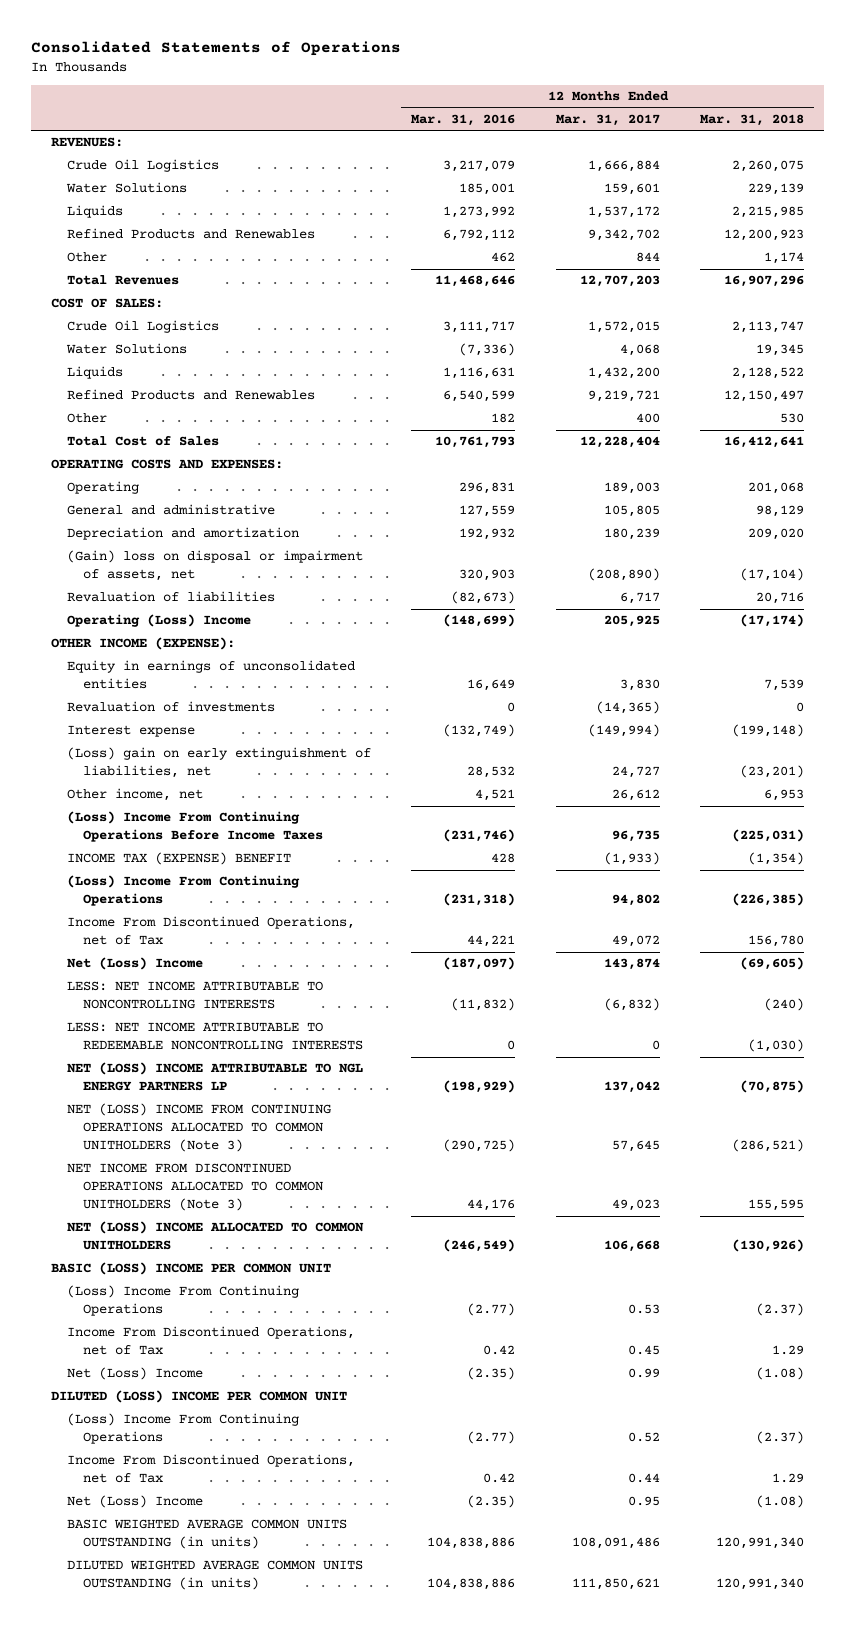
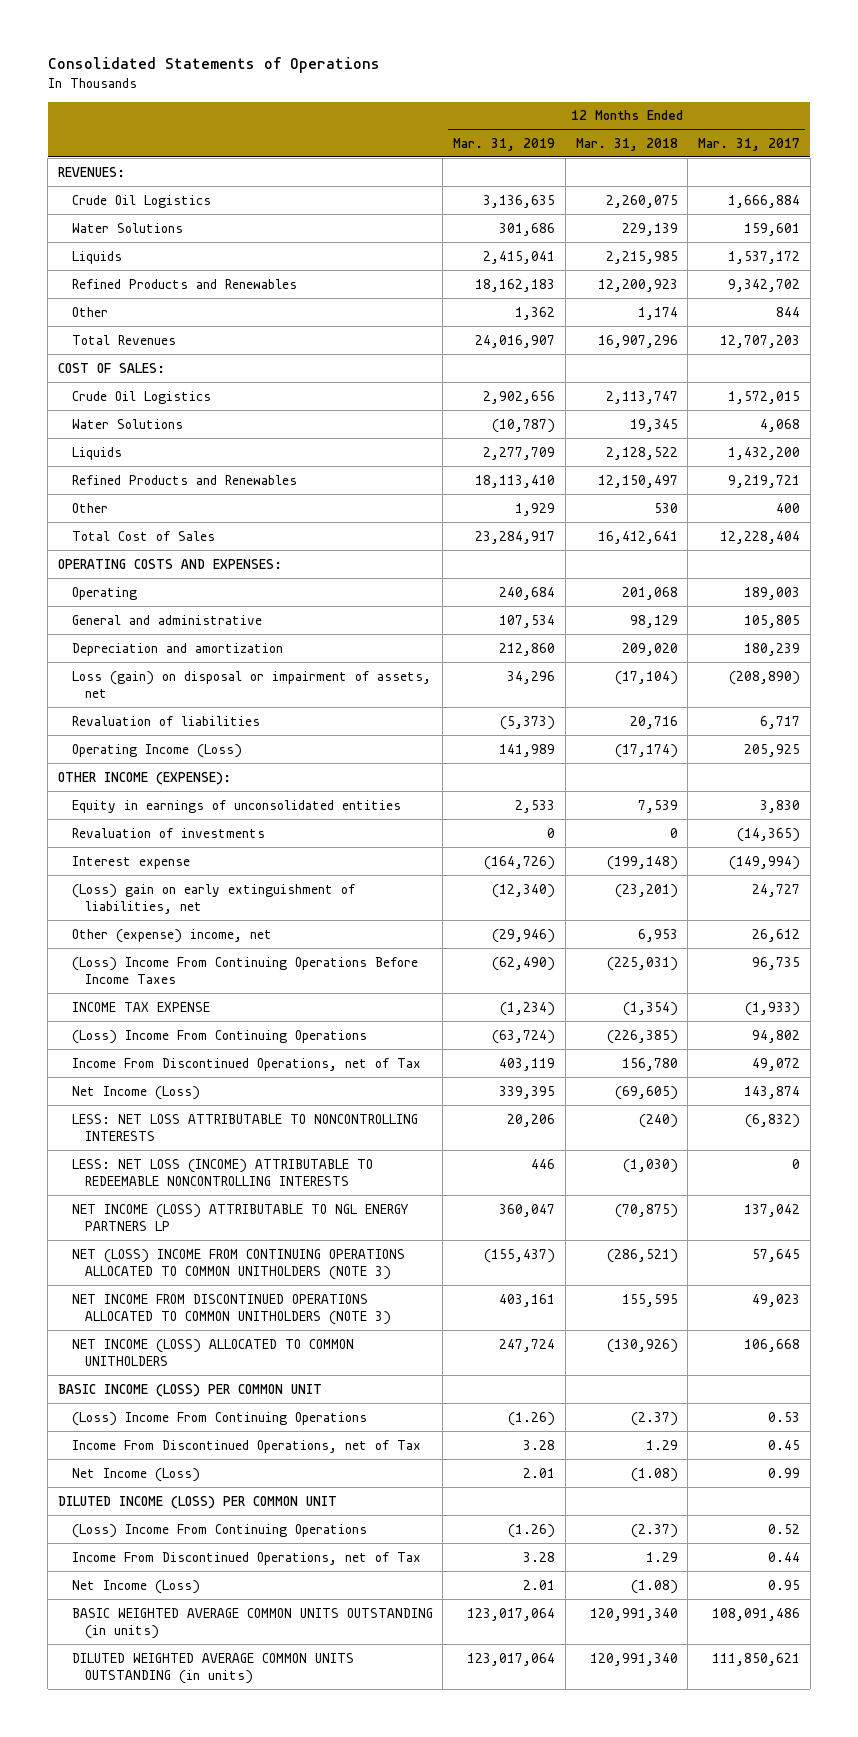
- | 12 Months Ended Mar. 31, 2016 | 12 Months Ended Mar. 31, 2017 | 12 Months Ended Mar. 31, 2018
+ | 12 Months Ended Mar. 31, 2019 | 12 Months Ended Mar. 31, 2018 | 12 Months Ended Mar. 31, 2017
- (Gain) loss on disposal or impairment of assets, net | 320,903 | (208,890) | (17,104)
+ Loss (gain) on disposal or impairment of assets, net | 34,296 | (17,104) | (208,890)
- Operating (Loss) Income | (148,699) | 205,925 | (17,174)
+ Operating Income (Loss) | 141,989 | (17,174) | 205,925
- Other income, net | 4,521 | 26,612 | 6,953
+ Other (expense) income, net | (29,946) | 6,953 | 26,612
- INCOME TAX (EXPENSE) BENEFIT | 428 | (1,933) | (1,354)
+ INCOME TAX EXPENSE | (1,234) | (1,354) | (1,933)
- Net (Loss) Income | (187,097) | 143,874 | (69,605)
- LESS: NET INCOME ATTRIBUTABLE TO NONCONTROLLING INTERESTS | (11,832) | (6,832) | (240)
- LESS: NET INCOME ATTRIBUTABLE TO REDEEMABLE NONCONTROLLING INTERESTS | 0 | 0 | (1,030)
- NET (LOSS) INCOME ATTRIBUTABLE TO NGL ENERGY PARTNERS LP | (198,929) | 137,042 | (70,875)
- NET (LOSS) INCOME FROM CONTINUING OPERATIONS ALLOCATED TO COMMON UNITHOLDERS (Note 3) | (290,725) | 57,645 | (286,521)
- NET INCOME FROM DISCONTINUED OPERATIONS ALLOCATED TO COMMON UNITHOLDERS (Note 3) | 44,176 | 49,023 | 155,595
- NET (LOSS) INCOME ALLOCATED TO COMMON UNITHOLDERS | (246,549) | 106,668 | (130,926)
- BASIC (LOSS) INCOME PER COMMON UNIT
+ Net Income (Loss) | 339,395 | (69,605) | 143,874
+ LESS: NET LOSS ATTRIBUTABLE TO NONCONTROLLING INTERESTS | 20,206 | (240) | (6,832)
+ LESS: NET LOSS (INCOME) ATTRIBUTABLE TO REDEEMABLE NONCONTROLLING INTERESTS | 446 | (1,030) | 0
+ NET INCOME (LOSS) ATTRIBUTABLE TO NGL ENERGY PARTNERS LP | 360,047 | (70,875) | 137,042
+ NET (LOSS) INCOME FROM CONTINUING OPERATIONS ALLOCATED TO COMMON UNITHOLDERS (NOTE 3) | (155,437) | (286,521) | 57,645
+ NET INCOME FROM DISCONTINUED OPERATIONS ALLOCATED TO COMMON UNITHOLDERS (NOTE 3) | 403,161 | 155,595 | 49,023
+ NET INCOME (LOSS) ALLOCATED TO COMMON UNITHOLDERS | 247,724 | (130,926) | 106,668
+ BASIC INCOME (LOSS) PER COMMON UNIT
- Net (Loss) Income | (2.35) | 0.99 | (1.08)
- DILUTED (LOSS) INCOME PER COMMON UNIT
+ Net Income (Loss) | 2.01 | (1.08) | 0.99
+ DILUTED INCOME (LOSS) PER COMMON UNIT
- Net (Loss) Income | (2.35) | 0.95 | (1.08)
+ Net Income (Loss) | 2.01 | (1.08) | 0.95

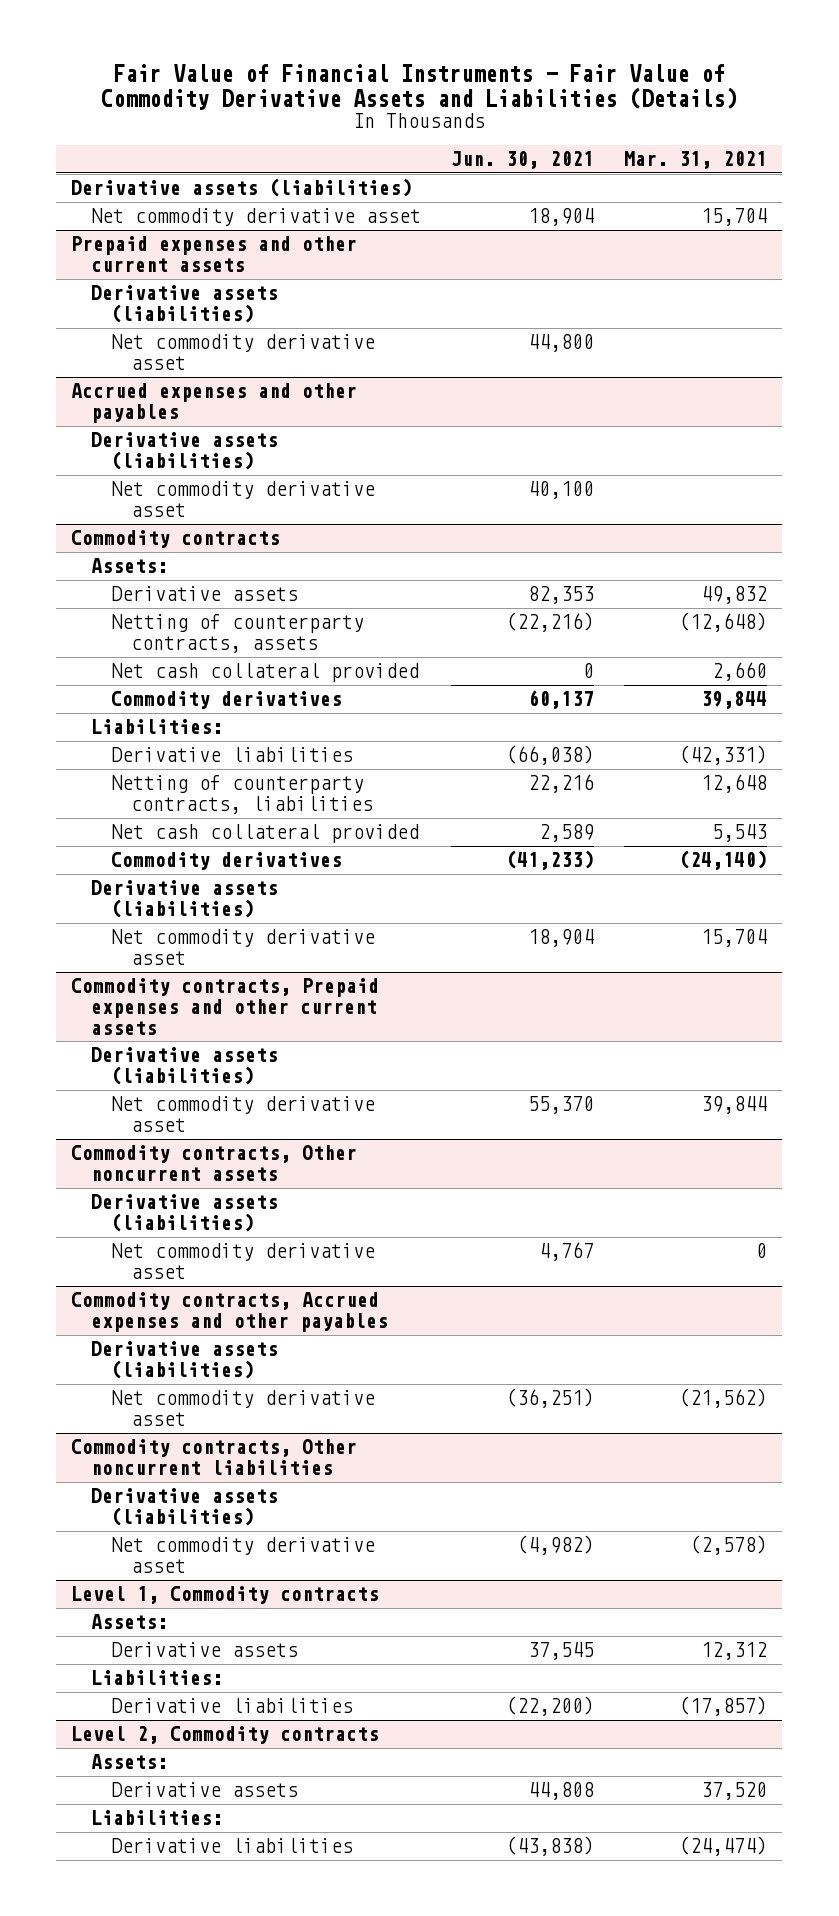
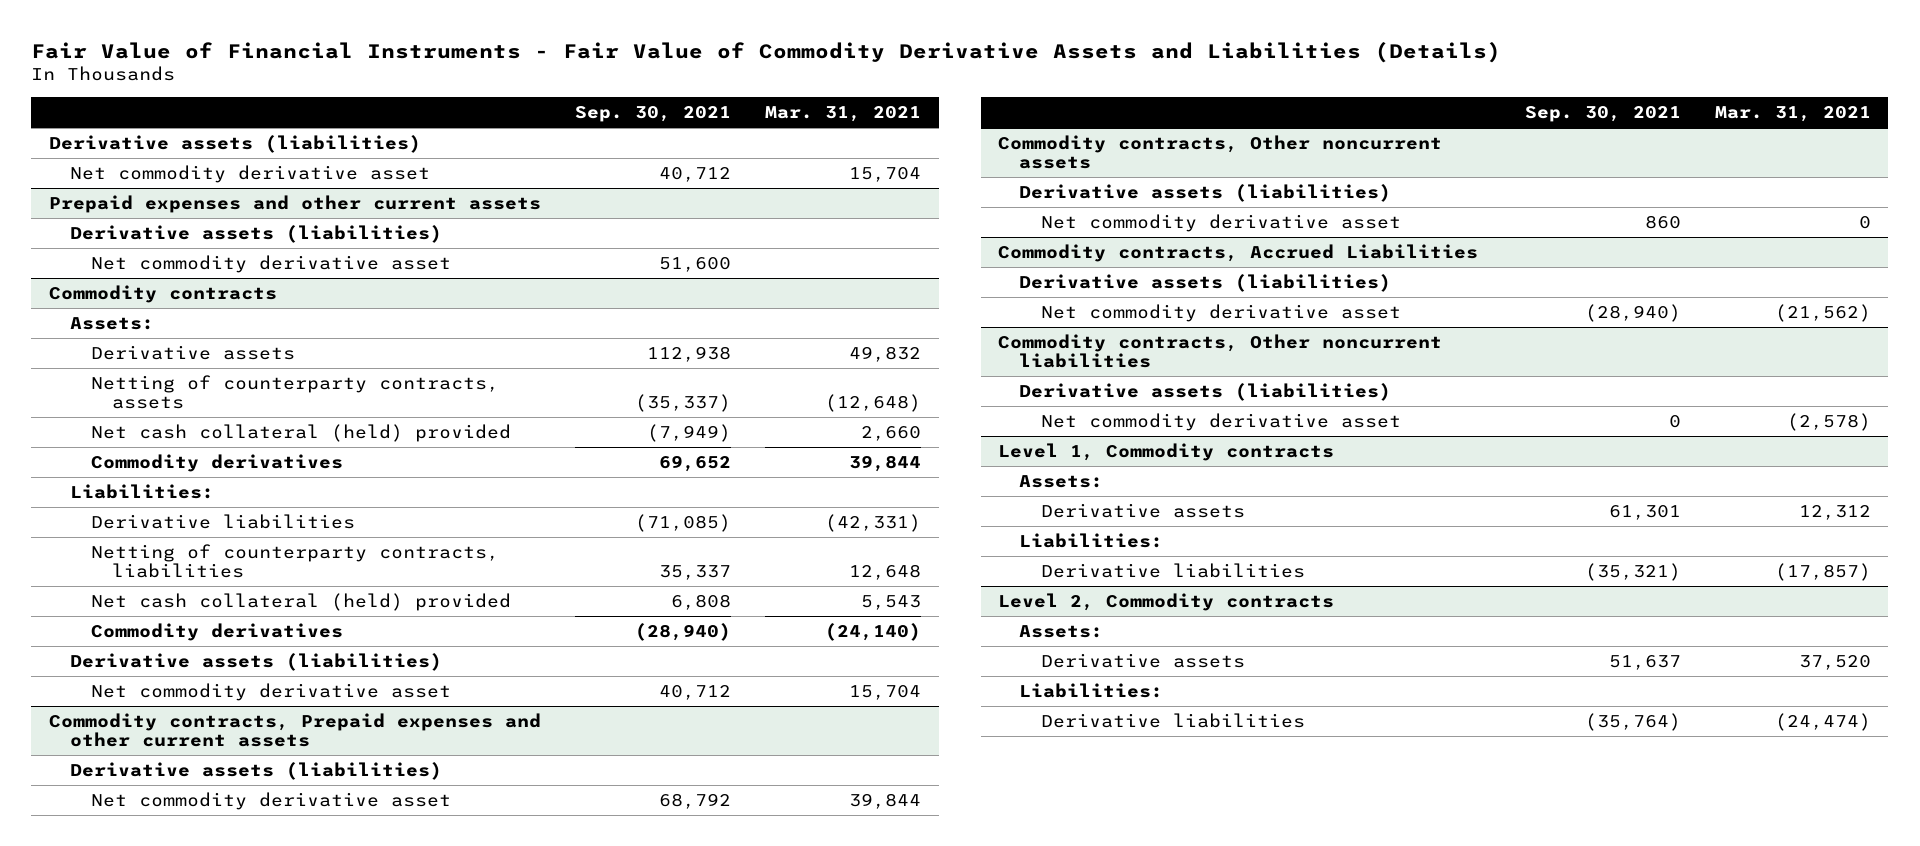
- | Jun. 30, 2021 | Mar. 31, 2021
+ | Sep. 30, 2021 | Mar. 31, 2021
- Accrued expenses and other payables
- Derivative assets (liabilities)
- Net commodity derivative asset | 40,100 |
@ Commodity contracts
- Net cash collateral provided | 0 | 2,660
+ Net cash collateral (held) provided | (7,949) | 2,660
- Net cash collateral provided | 2,589 | 5,543
+ Net cash collateral (held) provided | 6,808 | 5,543
- Commodity contracts, Accrued expenses and other payables
+ Commodity contracts, Accrued Liabilities

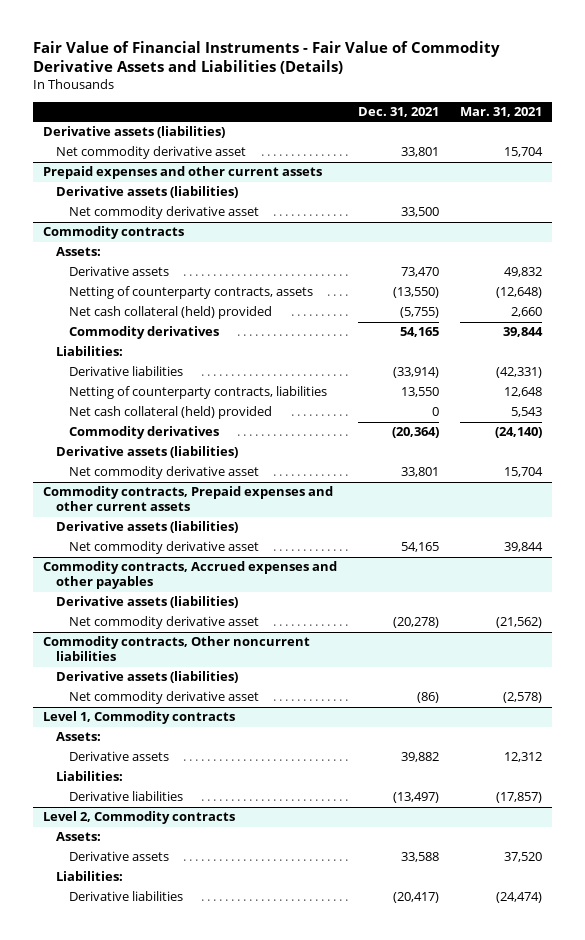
- | Sep. 30, 2021 | Mar. 31, 2021
+ | Dec. 31, 2021 | Mar. 31, 2021
- Commodity contracts, Other noncurrent assets
- Derivative assets (liabilities)
- Net commodity derivative asset | 860 | 0
- Commodity contracts, Accrued Liabilities
+ Commodity contracts, Accrued expenses and other payables

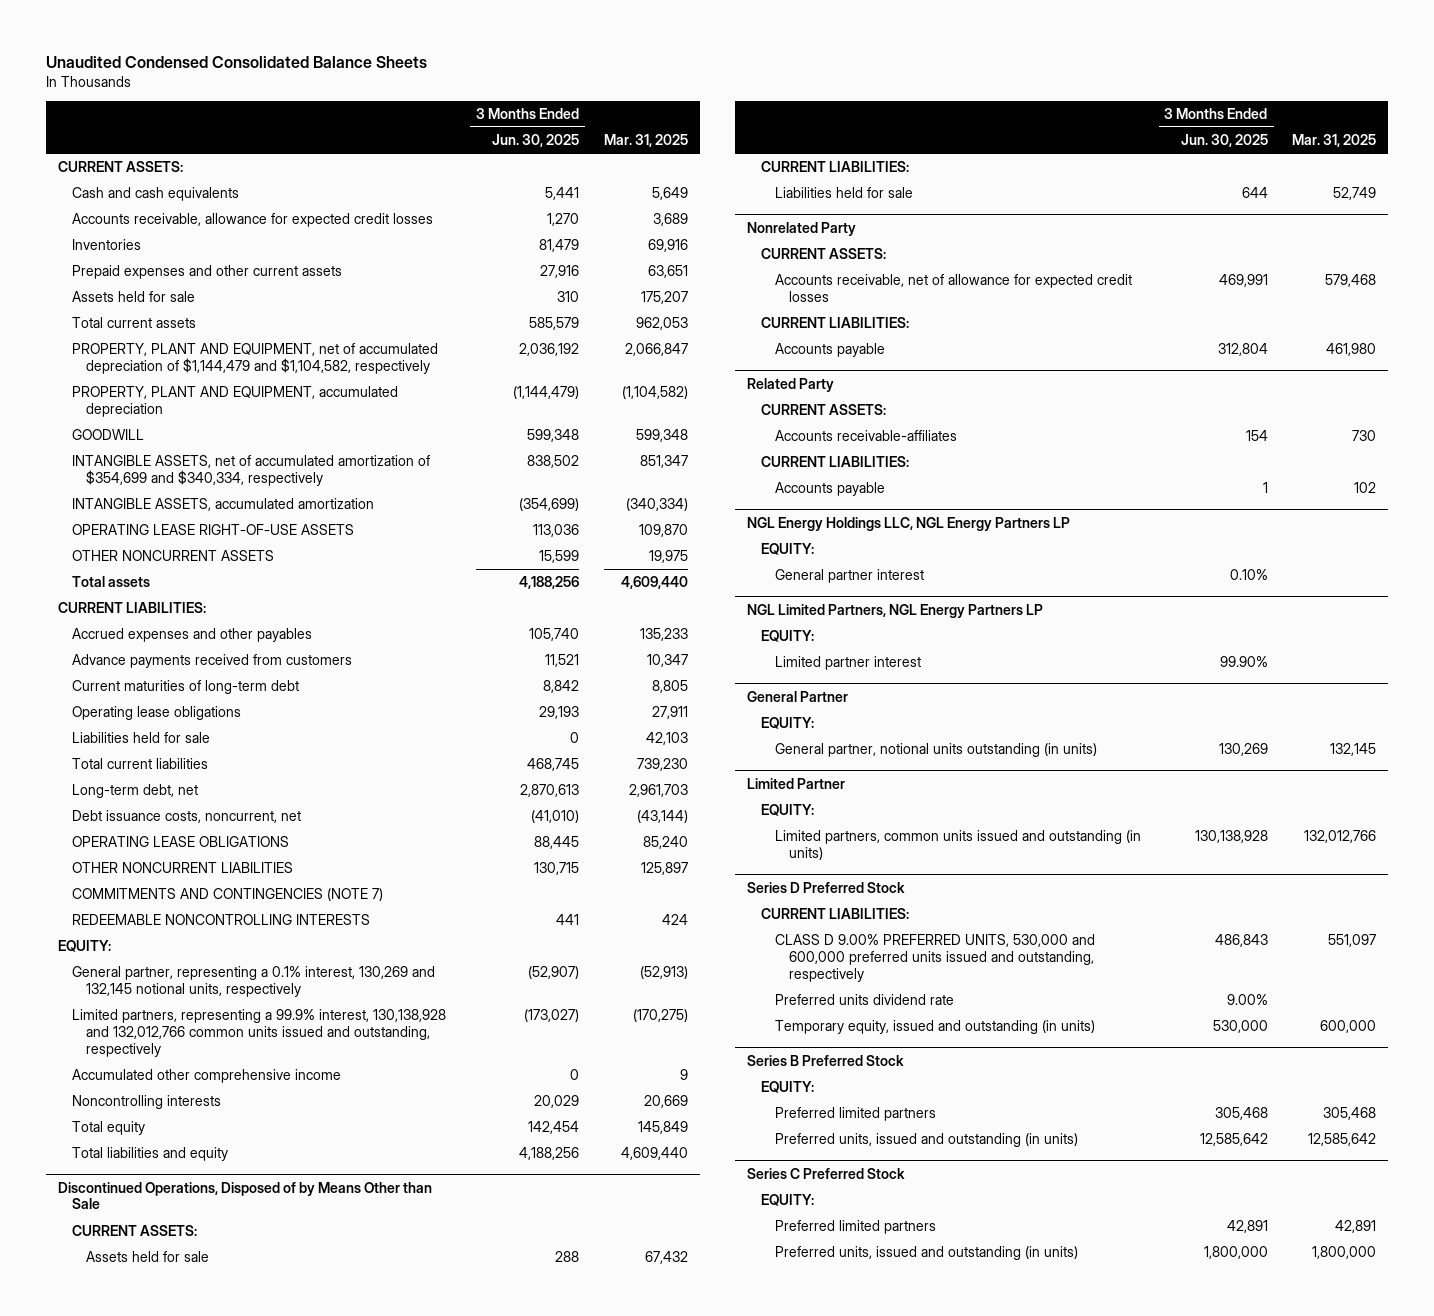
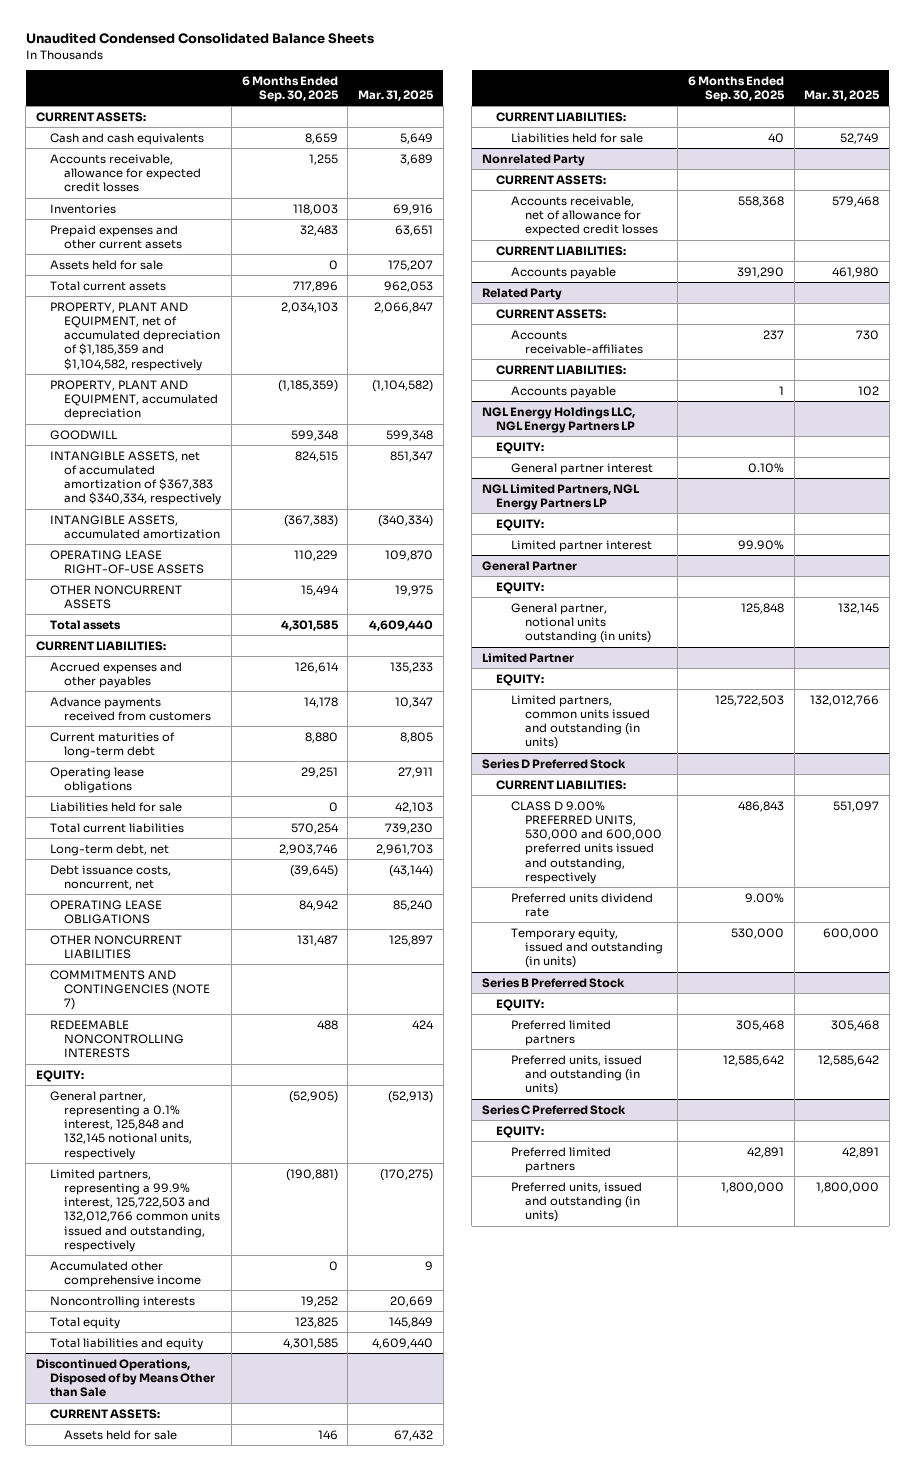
- | 3 Months Ended Jun. 30, 2025 | Mar. 31, 2025
+ | 6 Months Ended Sep. 30, 2025 | Mar. 31, 2025
- PROPERTY, PLANT AND EQUIPMENT, net of accumulated depreciation of $1,144,479 and $1,104,582, respectively | 2,036,192 | 2,066,847
+ PROPERTY, PLANT AND EQUIPMENT, net of accumulated depreciation of $1,185,359 and $1,104,582, respectively | 2,034,103 | 2,066,847
- INTANGIBLE ASSETS, net of accumulated amortization of $354,699 and $340,334, respectively | 838,502 | 851,347
+ INTANGIBLE ASSETS, net of accumulated amortization of $367,383 and $340,334, respectively | 824,515 | 851,347
- General partner, representing a 0.1% interest, 130,269 and 132,145 notional units, respectively | (52,907) | (52,913)
- Limited partners, representing a 99.9% interest, 130,138,928 and 132,012,766 common units issued and outstanding, respectively | (173,027) | (170,275)
+ General partner, representing a 0.1% interest, 125,848 and 132,145 notional units, respectively | (52,905) | (52,913)
+ Limited partners, representing a 99.9% interest, 125,722,503 and 132,012,766 common units issued and outstanding, respectively | (190,881) | (170,275)

